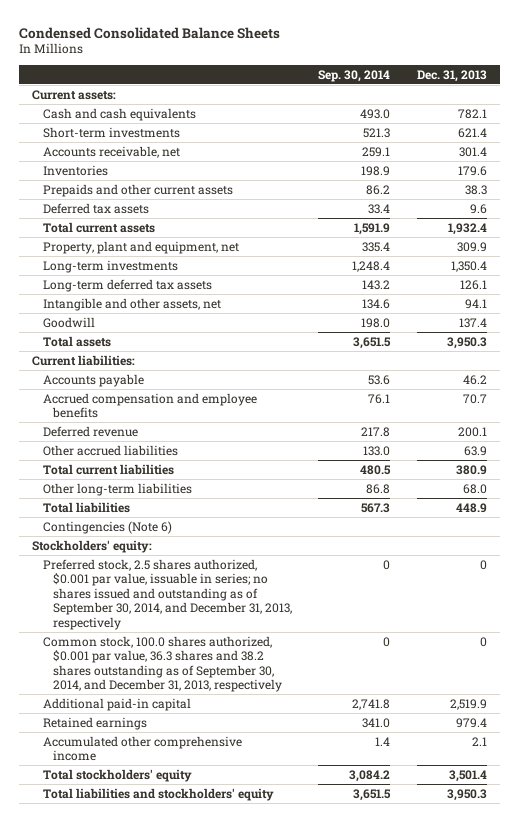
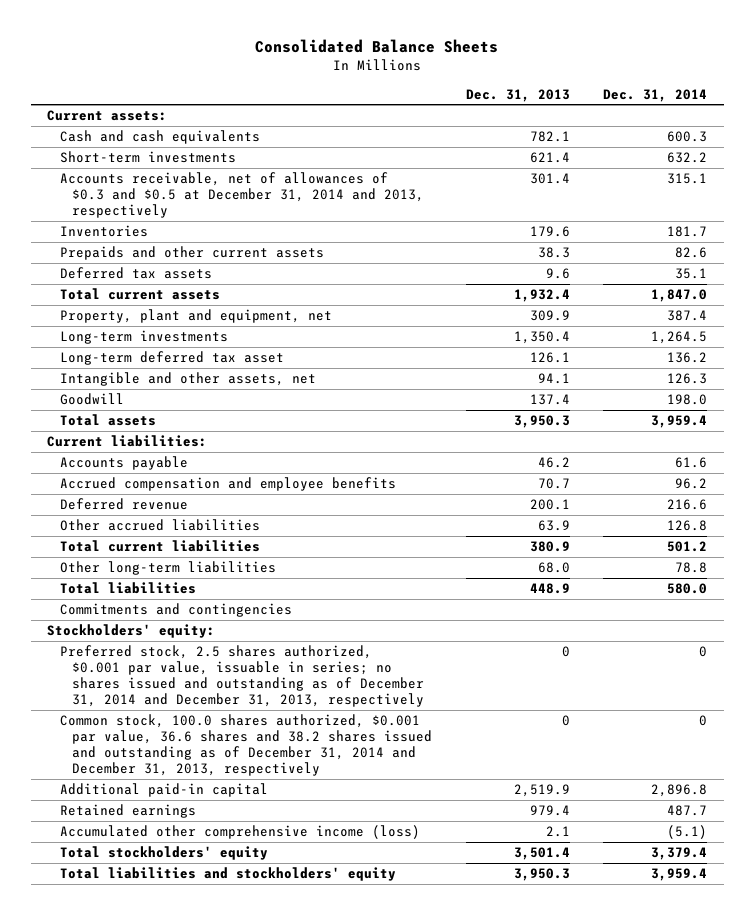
- Condensed Consolidated Balance Sheets
+ Consolidated Balance Sheets
- | Sep. 30, 2014 | Dec. 31, 2013
+ | Dec. 31, 2013 | Dec. 31, 2014
- Accounts receivable, net | 259.1 | 301.4
+ Accounts receivable, net of allowances of $0.3 and $0.5 at December 31, 2014 and 2013, respectively | 301.4 | 315.1
- Long-term deferred tax assets | 143.2 | 126.1
+ Long-term deferred tax asset | 126.1 | 136.2
- Contingencies (Note 6)
+ Commitments and contingencies
- Preferred stock, 2.5 shares authorized, $0.001 par value, issuable in series; no shares issued and outstanding as of September 30, 2014, and December 31, 2013, respectively | 0 | 0
- Common stock, 100.0 shares authorized, $0.001 par value, 36.3 shares and 38.2 shares outstanding as of September 30, 2014, and December 31, 2013, respectively | 0 | 0
+ Preferred stock, 2.5 shares authorized, $0.001 par value, issuable in series; no shares issued and outstanding as of December 31, 2014 and December 31, 2013, respectively | 0 | 0
+ Common stock, 100.0 shares authorized, $0.001 par value, 36.6 shares and 38.2 shares issued and outstanding as of December 31, 2014 and December 31, 2013, respectively | 0 | 0
- Accumulated other comprehensive income | 1.4 | 2.1
+ Accumulated other comprehensive income (loss) | 2.1 | (5.1)

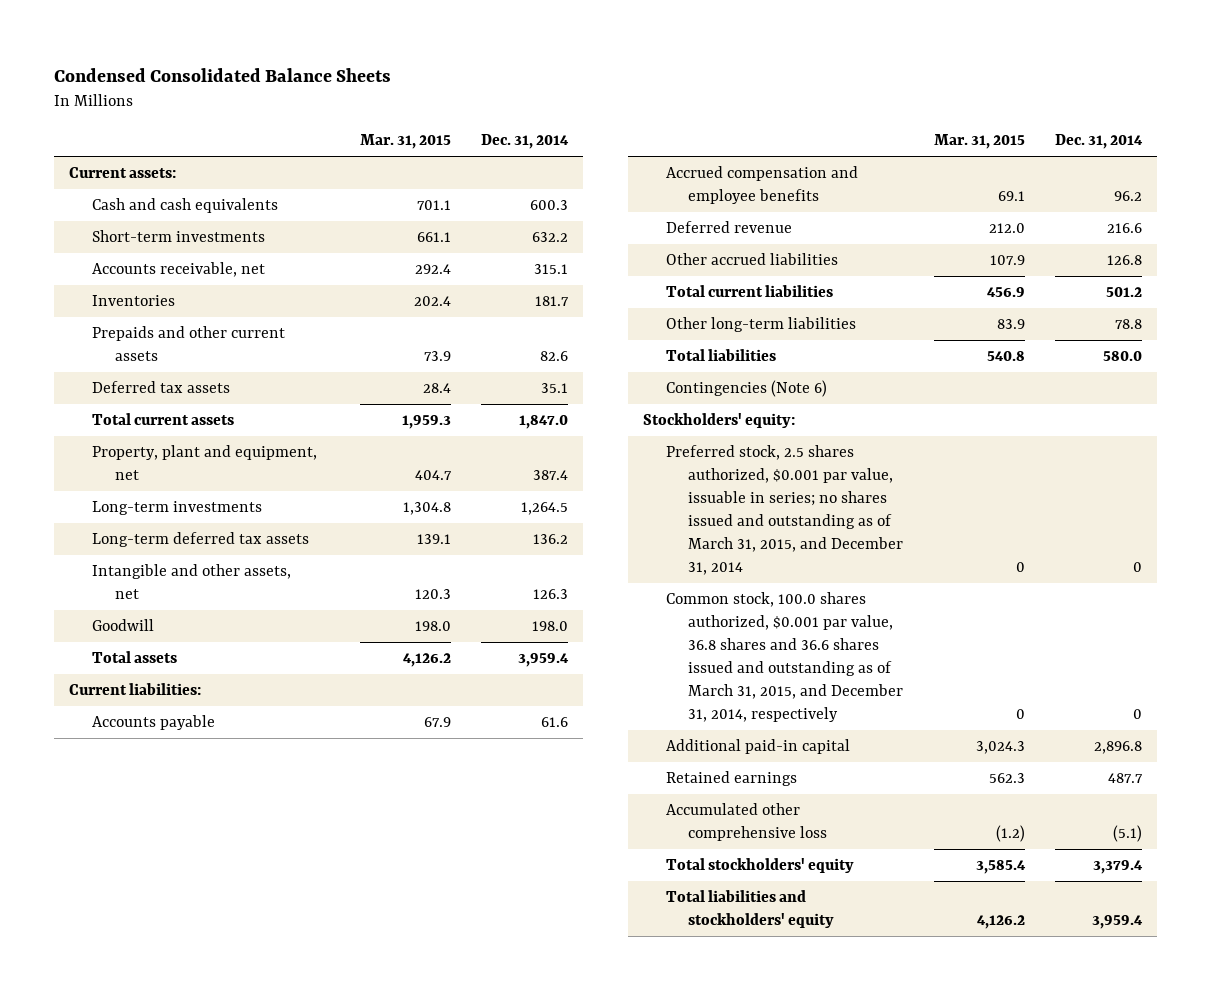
- Consolidated Balance Sheets
+ Condensed Consolidated Balance Sheets
- | Dec. 31, 2013 | Dec. 31, 2014
+ | Mar. 31, 2015 | Dec. 31, 2014
- Accounts receivable, net of allowances of $0.3 and $0.5 at December 31, 2014 and 2013, respectively | 301.4 | 315.1
+ Accounts receivable, net | 292.4 | 315.1
- Long-term deferred tax asset | 126.1 | 136.2
+ Long-term deferred tax assets | 139.1 | 136.2
- Commitments and contingencies
+ Contingencies (Note 6)
- Preferred stock, 2.5 shares authorized, $0.001 par value, issuable in series; no shares issued and outstanding as of December 31, 2014 and December 31, 2013, respectively | 0 | 0
- Common stock, 100.0 shares authorized, $0.001 par value, 36.6 shares and 38.2 shares issued and outstanding as of December 31, 2014 and December 31, 2013, respectively | 0 | 0
+ Preferred stock, 2.5 shares authorized, $0.001 par value, issuable in series; no shares issued and outstanding as of March 31, 2015, and December 31, 2014 | 0 | 0
+ Common stock, 100.0 shares authorized, $0.001 par value, 36.8 shares and 36.6 shares issued and outstanding as of March 31, 2015, and December 31, 2014, respectively | 0 | 0
- Accumulated other comprehensive income (loss) | 2.1 | (5.1)
+ Accumulated other comprehensive loss | (1.2) | (5.1)

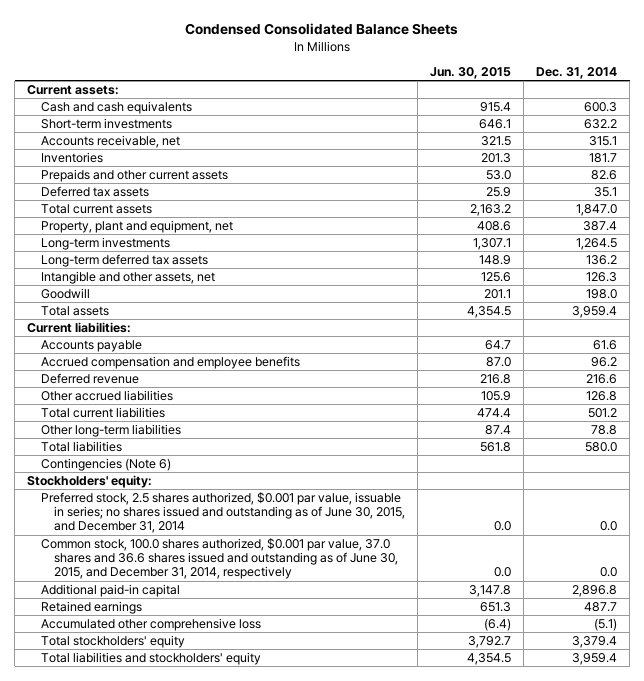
- | Mar. 31, 2015 | Dec. 31, 2014
+ | Jun. 30, 2015 | Dec. 31, 2014
- Preferred stock, 2.5 shares authorized, $0.001 par value, issuable in series; no shares issued and outstanding as of March 31, 2015, and December 31, 2014 | 0 | 0
- Common stock, 100.0 shares authorized, $0.001 par value, 36.8 shares and 36.6 shares issued and outstanding as of March 31, 2015, and December 31, 2014, respectively | 0 | 0
+ Preferred stock, 2.5 shares authorized, $0.001 par value, issuable in series; no shares issued and outstanding as of June 30, 2015, and December 31, 2014 | 0.0 | 0.0
+ Common stock, 100.0 shares authorized, $0.001 par value, 37.0 shares and 36.6 shares issued and outstanding as of June 30, 2015, and December 31, 2014, respectively | 0.0 | 0.0

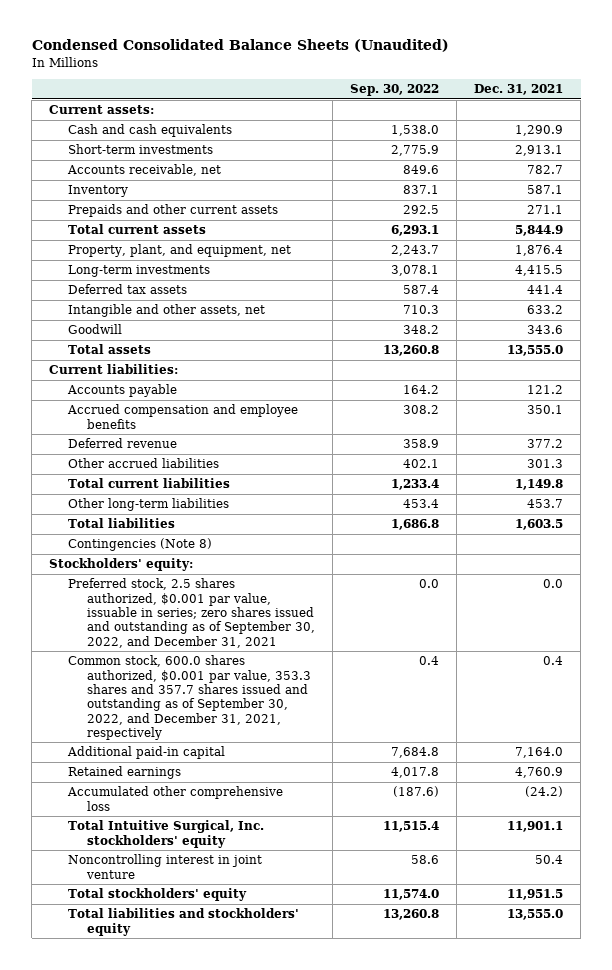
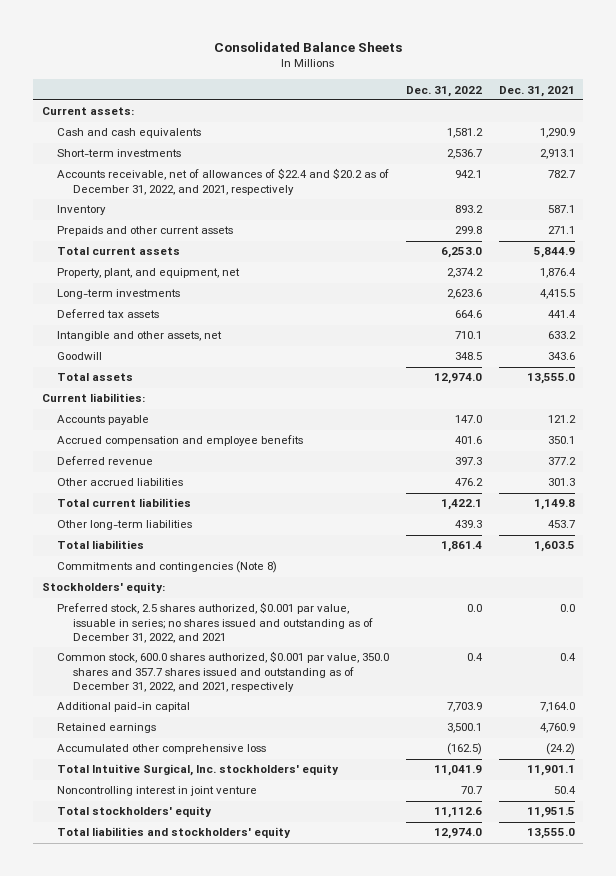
- Condensed Consolidated Balance Sheets (Unaudited)
+ Consolidated Balance Sheets
- | Sep. 30, 2022 | Dec. 31, 2021
+ | Dec. 31, 2022 | Dec. 31, 2021
- Accounts receivable, net | 849.6 | 782.7
+ Accounts receivable, net of allowances of $22.4 and $20.2 as of December 31, 2022, and 2021, respectively | 942.1 | 782.7
- Contingencies (Note 8)
+ Commitments and contingencies (Note 8)
- Preferred stock, 2.5 shares authorized, $0.001 par value, issuable in series; zero shares issued and outstanding as of September 30, 2022, and December 31, 2021 | 0.0 | 0.0
- Common stock, 600.0 shares authorized, $0.001 par value, 353.3 shares and 357.7 shares issued and outstanding as of September 30, 2022, and December 31, 2021, respectively | 0.4 | 0.4
+ Preferred stock, 2.5 shares authorized, $0.001 par value, issuable in series; no shares issued and outstanding as of December 31, 2022, and 2021 | 0.0 | 0.0
+ Common stock, 600.0 shares authorized, $0.001 par value, 350.0 shares and 357.7 shares issued and outstanding as of December 31, 2022, and 2021, respectively | 0.4 | 0.4

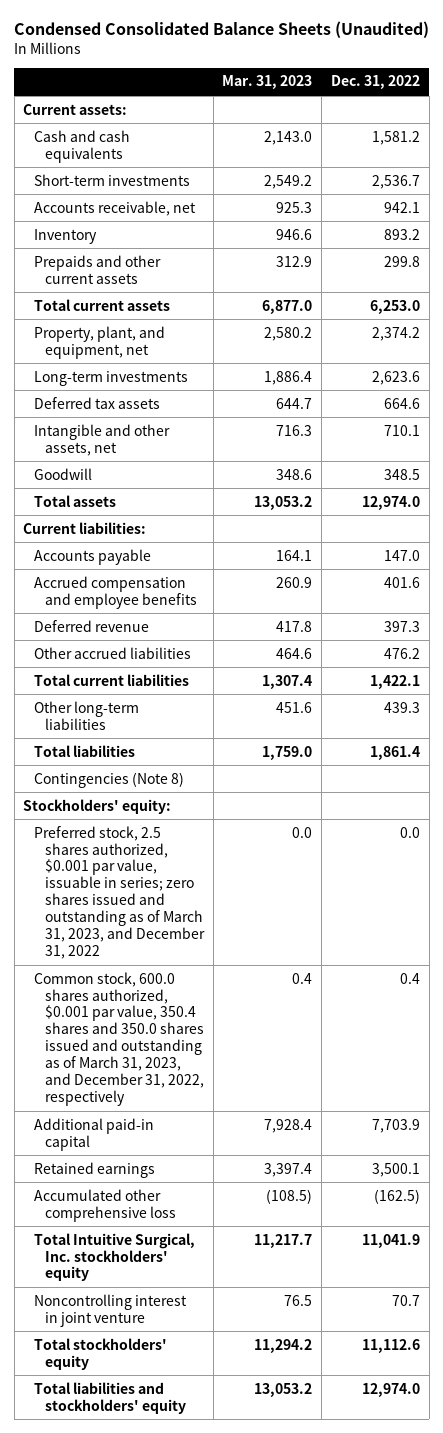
- Consolidated Balance Sheets
+ Condensed Consolidated Balance Sheets (Unaudited)
- | Dec. 31, 2022 | Dec. 31, 2021
+ | Mar. 31, 2023 | Dec. 31, 2022
- Accounts receivable, net of allowances of $22.4 and $20.2 as of December 31, 2022, and 2021, respectively | 942.1 | 782.7
+ Accounts receivable, net | 925.3 | 942.1
- Commitments and contingencies (Note 8)
+ Contingencies (Note 8)
- Preferred stock, 2.5 shares authorized, $0.001 par value, issuable in series; no shares issued and outstanding as of December 31, 2022, and 2021 | 0.0 | 0.0
- Common stock, 600.0 shares authorized, $0.001 par value, 350.0 shares and 357.7 shares issued and outstanding as of December 31, 2022, and 2021, respectively | 0.4 | 0.4
+ Preferred stock, 2.5 shares authorized, $0.001 par value, issuable in series; zero shares issued and outstanding as of March 31, 2023, and December 31, 2022 | 0.0 | 0.0
+ Common stock, 600.0 shares authorized, $0.001 par value, 350.4 shares and 350.0 shares issued and outstanding as of March 31, 2023, and December 31, 2022, respectively | 0.4 | 0.4

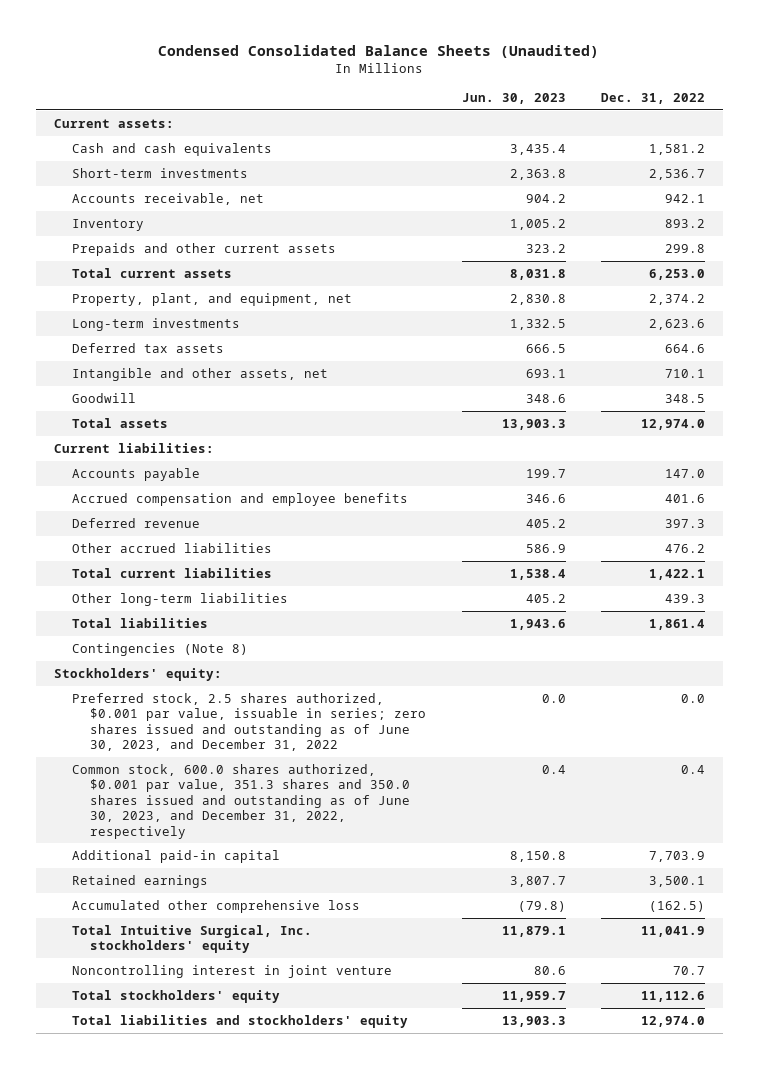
- | Mar. 31, 2023 | Dec. 31, 2022
+ | Jun. 30, 2023 | Dec. 31, 2022
- Preferred stock, 2.5 shares authorized, $0.001 par value, issuable in series; zero shares issued and outstanding as of March 31, 2023, and December 31, 2022 | 0.0 | 0.0
- Common stock, 600.0 shares authorized, $0.001 par value, 350.4 shares and 350.0 shares issued and outstanding as of March 31, 2023, and December 31, 2022, respectively | 0.4 | 0.4
+ Preferred stock, 2.5 shares authorized, $0.001 par value, issuable in series; zero shares issued and outstanding as of June 30, 2023, and December 31, 2022 | 0.0 | 0.0
+ Common stock, 600.0 shares authorized, $0.001 par value, 351.3 shares and 350.0 shares issued and outstanding as of June 30, 2023, and December 31, 2022, respectively | 0.4 | 0.4

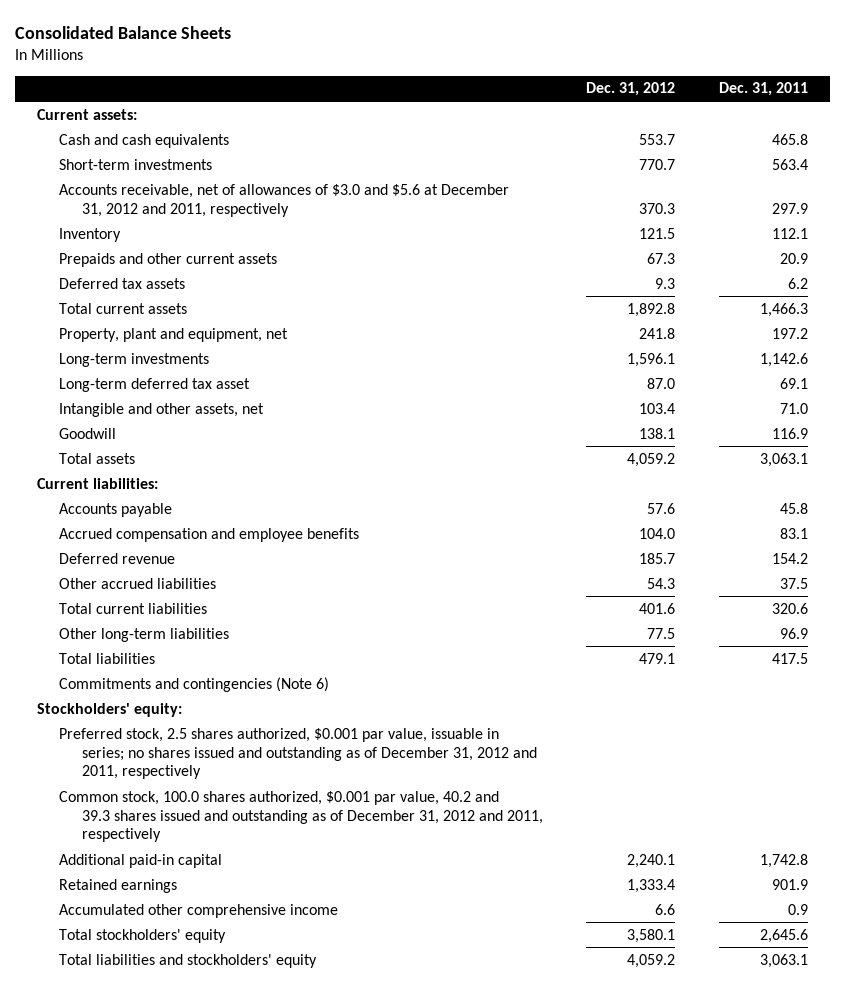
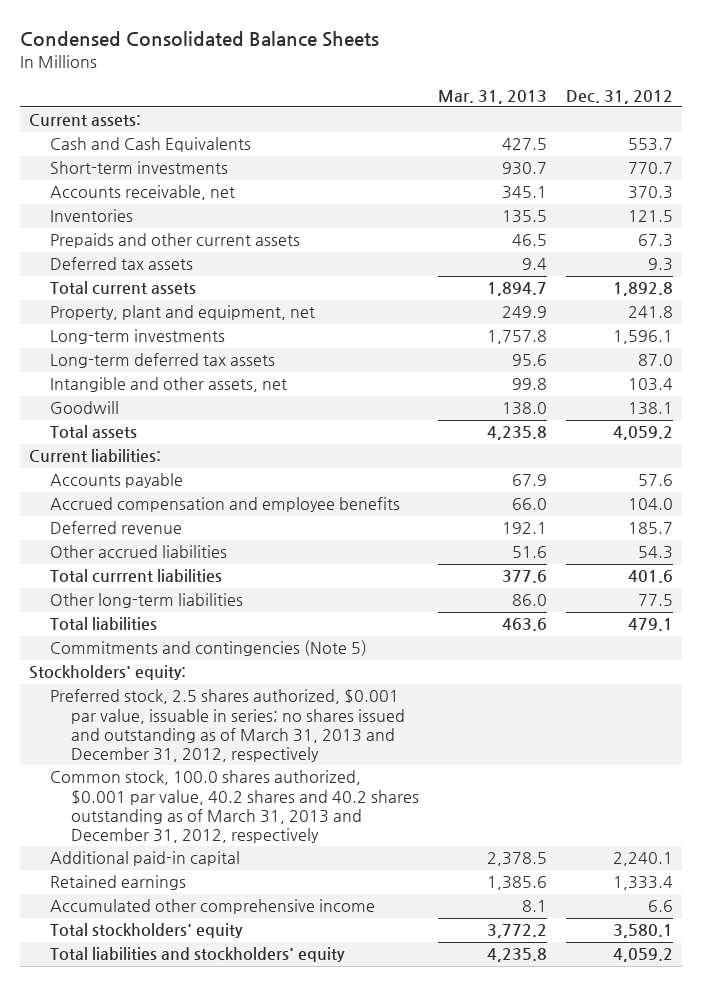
- Consolidated Balance Sheets
+ Condensed Consolidated Balance Sheets
- | Dec. 31, 2012 | Dec. 31, 2011
+ | Mar. 31, 2013 | Dec. 31, 2012
- Cash and cash equivalents | 553.7 | 465.8
+ Cash and Cash Equivalents | 427.5 | 553.7
- Accounts receivable, net of allowances of $3.0 and $5.6 at December 31, 2012 and 2011, respectively | 370.3 | 297.9
- Inventory | 121.5 | 112.1
+ Accounts receivable, net | 345.1 | 370.3
+ Inventories | 135.5 | 121.5
- Long-term deferred tax asset | 87.0 | 69.1
+ Long-term deferred tax assets | 95.6 | 87.0
- Total current liabilities | 401.6 | 320.6
+ Total currrent liabilities | 377.6 | 401.6
- Commitments and contingencies (Note 6)
+ Commitments and contingencies (Note 5)
- Preferred stock, 2.5 shares authorized, $0.001 par value, issuable in series; no shares issued and outstanding as of December 31, 2012 and 2011, respectively
- Common stock, 100.0 shares authorized, $0.001 par value, 40.2 and 39.3 shares issued and outstanding as of December 31, 2012 and 2011, respectively
+ Preferred stock, 2.5 shares authorized, $0.001 par value, issuable in series; no shares issued and outstanding as of March 31, 2013 and December 31, 2012, respectively
+ Common stock, 100.0 shares authorized, $0.001 par value, 40.2 shares and 40.2 shares outstanding as of March 31, 2013 and December 31, 2012, respectively

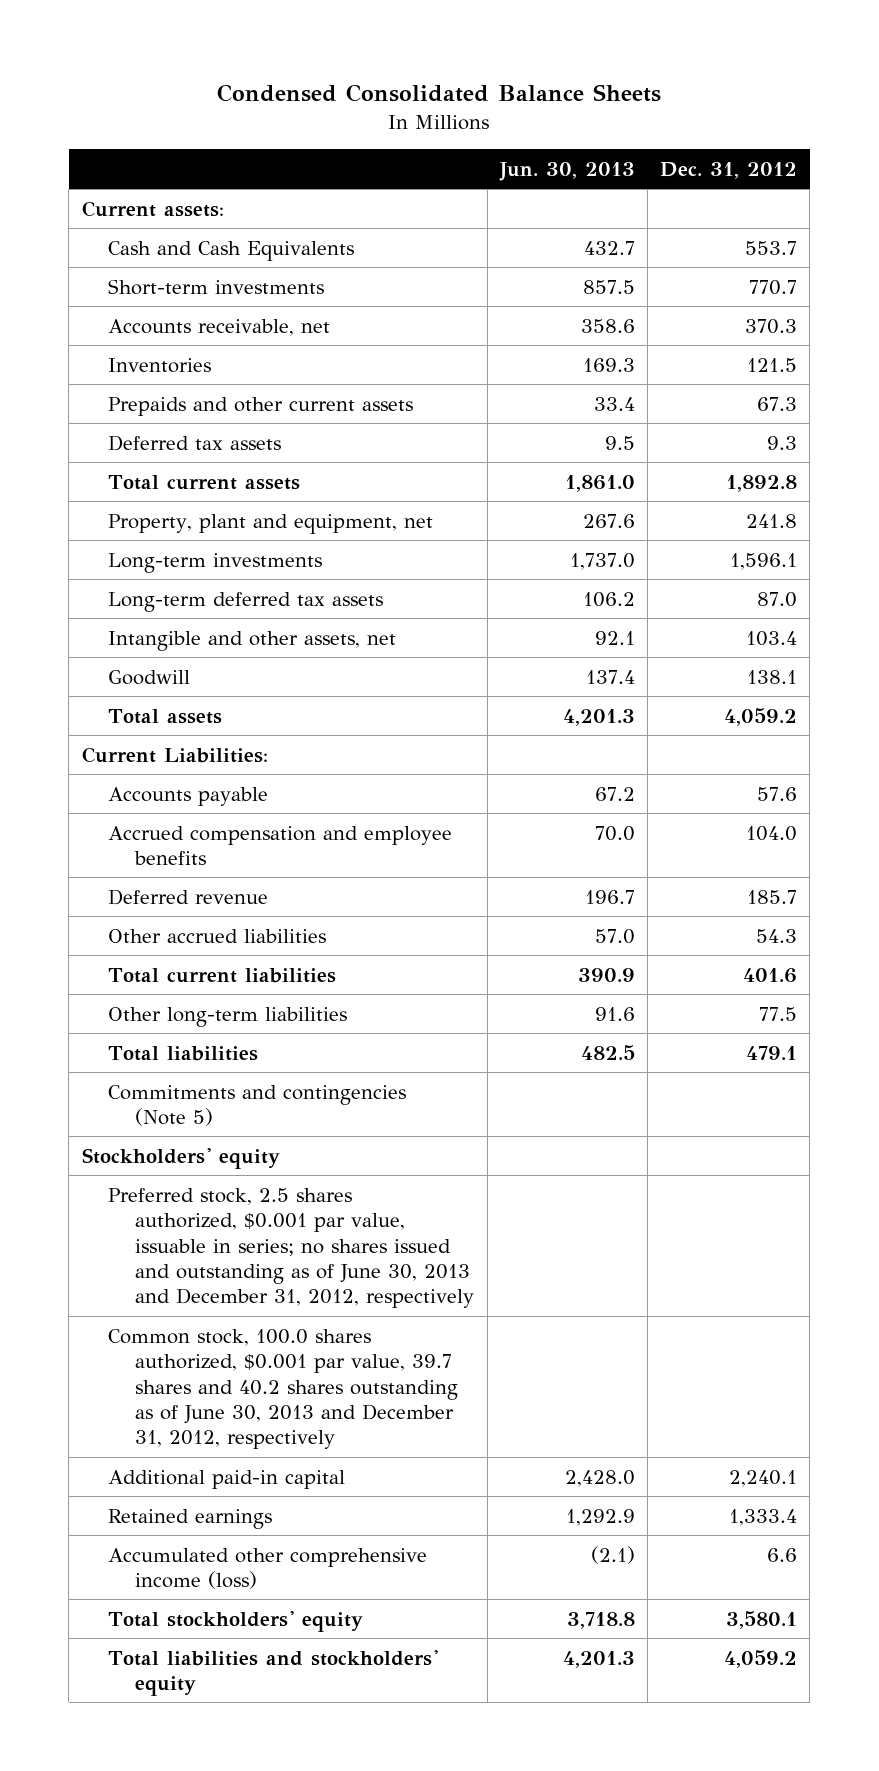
- | Mar. 31, 2013 | Dec. 31, 2012
+ | Jun. 30, 2013 | Dec. 31, 2012
- Current liabilities:
+ Current Liabilities:
- Total currrent liabilities | 377.6 | 401.6
+ Total current liabilities | 390.9 | 401.6
- Stockholders' equity:
- Preferred stock, 2.5 shares authorized, $0.001 par value, issuable in series; no shares issued and outstanding as of March 31, 2013 and December 31, 2012, respectively
- Common stock, 100.0 shares authorized, $0.001 par value, 40.2 shares and 40.2 shares outstanding as of March 31, 2013 and December 31, 2012, respectively
+ Stockholders' equity
+ Preferred stock, 2.5 shares authorized, $0.001 par value, issuable in series; no shares issued and outstanding as of June 30, 2013 and December 31, 2012, respectively
+ Common stock, 100.0 shares authorized, $0.001 par value, 39.7 shares and 40.2 shares outstanding as of June 30, 2013 and December 31, 2012, respectively
- Accumulated other comprehensive income | 8.1 | 6.6
+ Accumulated other comprehensive income (loss) | (2.1) | 6.6

